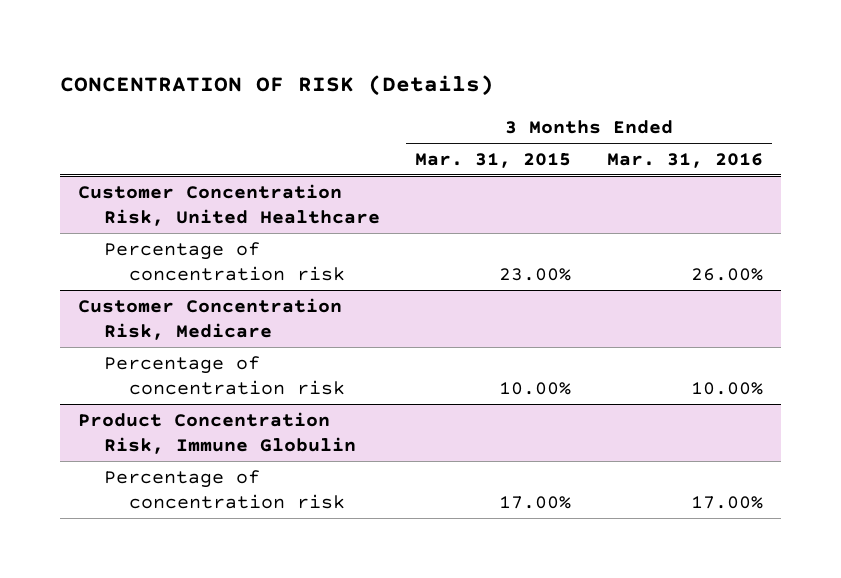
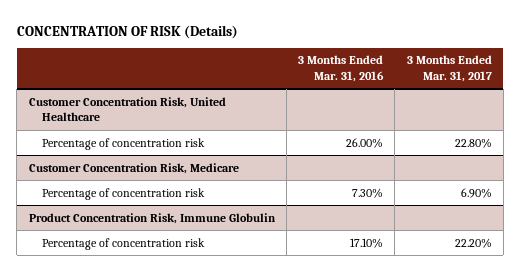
- | 3 Months Ended Mar. 31, 2015 | 3 Months Ended Mar. 31, 2016
+ | 3 Months Ended Mar. 31, 2016 | 3 Months Ended Mar. 31, 2017
@ Customer Concentration Risk, Medicare
- Percentage of concentration risk | 10.00% | 10.00%
+ Percentage of concentration risk | 7.30% | 6.90%
@ Product Concentration Risk, Immune Globulin
- Percentage of concentration risk | 17.00% | 17.00%
+ Percentage of concentration risk | 17.10% | 22.20%

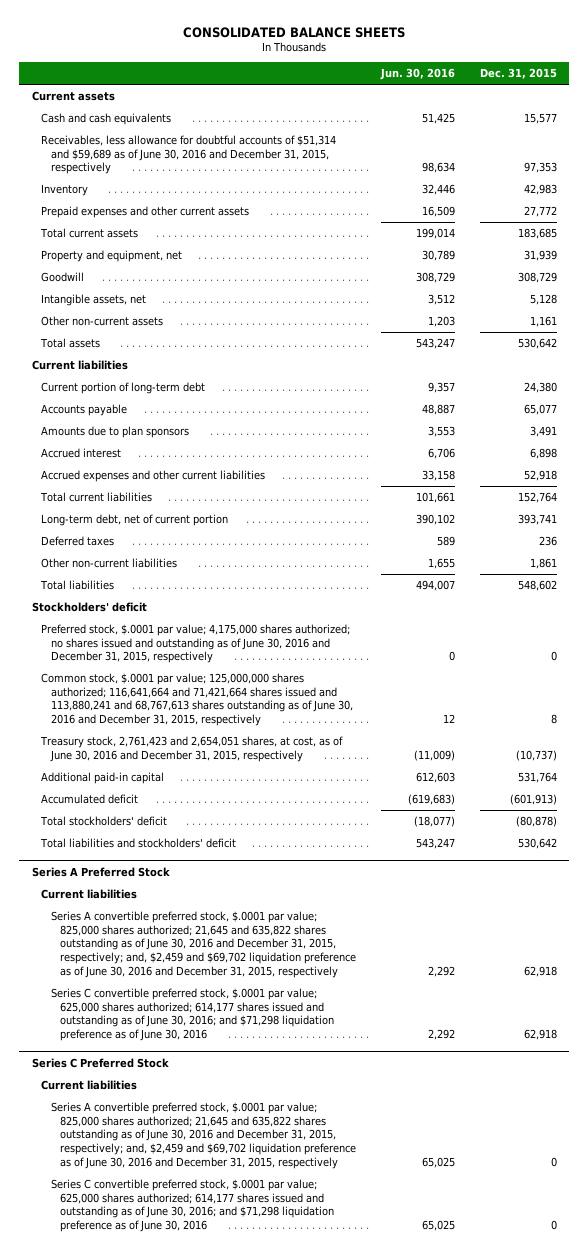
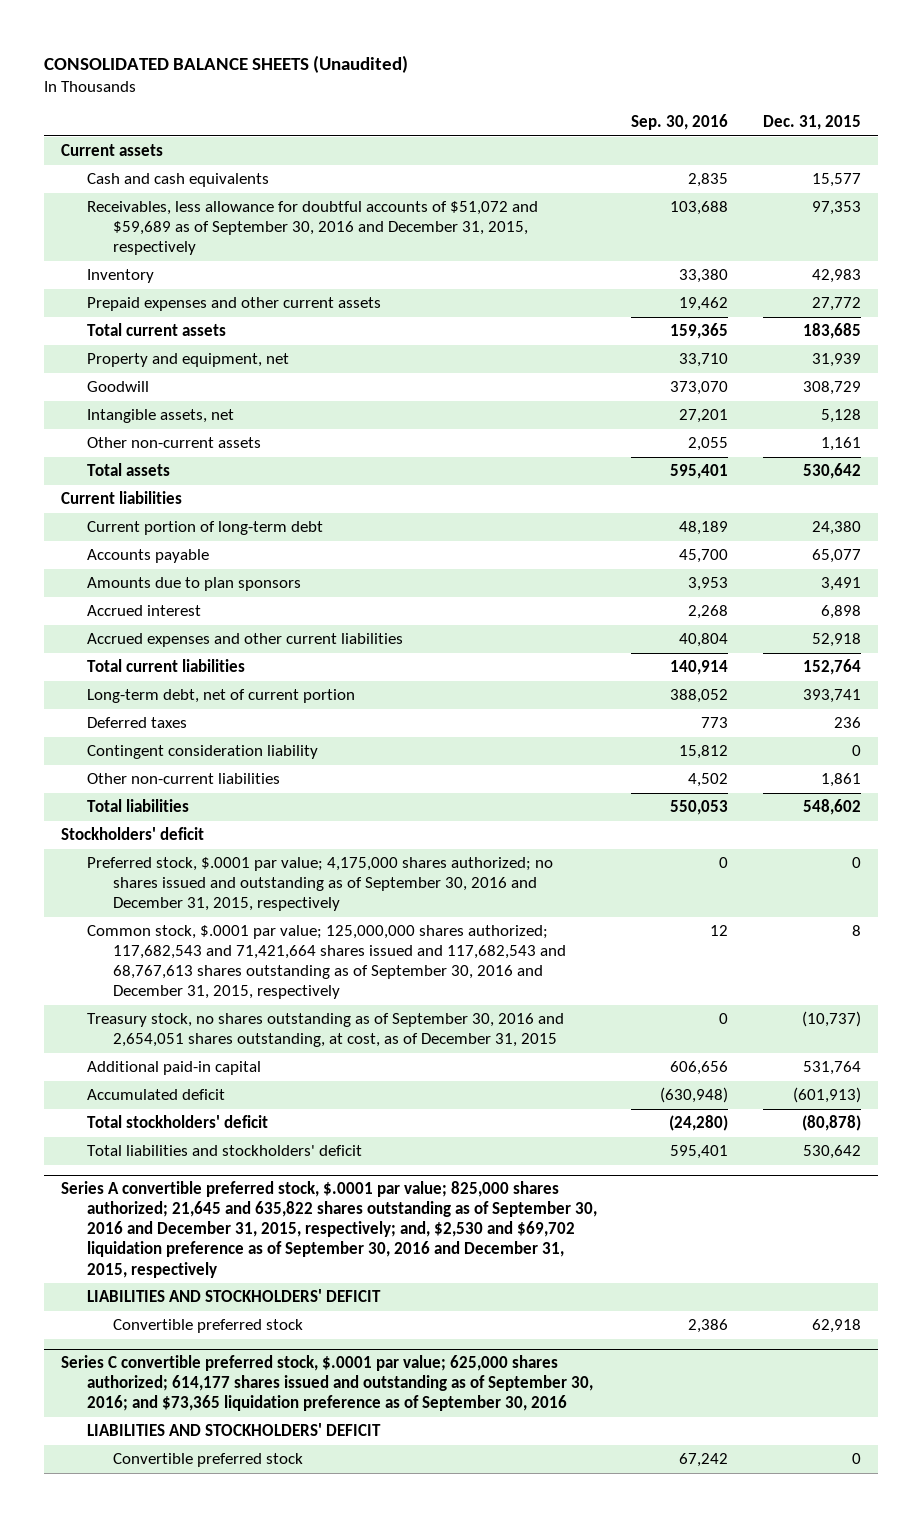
- CONSOLIDATED BALANCE SHEETS
+ CONSOLIDATED BALANCE SHEETS (Unaudited)
- | Jun. 30, 2016 | Dec. 31, 2015
+ | Sep. 30, 2016 | Dec. 31, 2015
- Receivables, less allowance for doubtful accounts of $51,314 and $59,689 as of June 30, 2016 and December 31, 2015, respectively | 98,634 | 97,353
+ Receivables, less allowance for doubtful accounts of $51,072 and $59,689 as of September 30, 2016 and December 31, 2015, respectively | 103,688 | 97,353
+ Contingent consideration liability | 15,812 | 0
- Preferred stock, $.0001 par value; 4,175,000 shares authorized; no shares issued and outstanding as of June 30, 2016 and December 31, 2015, respectively | 0 | 0
- Common stock, $.0001 par value; 125,000,000 shares authorized; 116,641,664 and 71,421,664 shares issued and 113,880,241 and 68,767,613 shares outstanding as of June 30, 2016 and December 31, 2015, respectively | 12 | 8
- Treasury stock, 2,761,423 and 2,654,051 shares, at cost, as of June 30, 2016 and December 31, 2015, respectively | (11,009) | (10,737)
+ Preferred stock, $.0001 par value; 4,175,000 shares authorized; no shares issued and outstanding as of September 30, 2016 and December 31, 2015, respectively | 0 | 0
+ Common stock, $.0001 par value; 125,000,000 shares authorized; 117,682,543 and 71,421,664 shares issued and 117,682,543 and 68,767,613 shares outstanding as of September 30, 2016 and December 31, 2015, respectively | 12 | 8
+ Treasury stock, no shares outstanding as of September 30, 2016 and 2,654,051 shares outstanding, at cost, as of December 31, 2015 | 0 | (10,737)
- Series A Preferred Stock
- Current liabilities
- Series A convertible preferred stock, $.0001 par value; 825,000 shares authorized; 21,645 and 635,822 shares outstanding as of June 30, 2016 and December 31, 2015, respectively; and, $2,459 and $69,702 liquidation preference as of June 30, 2016 and December 31, 2015, respectively | 2,292 | 62,918
- Series C convertible preferred stock, $.0001 par value; 625,000 shares authorized; 614,177 shares issued and outstanding as of June 30, 2016; and $71,298 liquidation preference as of June 30, 2016 | 2,292 | 62,918
- Series C Preferred Stock
- Current liabilities
- Series A convertible preferred stock, $.0001 par value; 825,000 shares authorized; 21,645 and 635,822 shares outstanding as of June 30, 2016 and December 31, 2015, respectively; and, $2,459 and $69,702 liquidation preference as of June 30, 2016 and December 31, 2015, respectively | 65,025 | 0
- Series C convertible preferred stock, $.0001 par value; 625,000 shares authorized; 614,177 shares issued and outstanding as of June 30, 2016; and $71,298 liquidation preference as of June 30, 2016 | 65,025 | 0
+ Series A convertible preferred stock, $.0001 par value; 825,000 shares authorized; 21,645 and 635,822 shares outstanding as of September 30, 2016 and December 31, 2015, respectively; and, $2,530 and $69,702 liquidation preference as of September 30, 2016 and December 31, 2015, respectively
+ LIABILITIES AND STOCKHOLDERS' DEFICIT
+ Convertible preferred stock | 2,386 | 62,918
+ Series C convertible preferred stock, $.0001 par value; 625,000 shares authorized; 614,177 shares issued and outstanding as of September 30, 2016; and $73,365 liquidation preference as of September 30, 2016
+ LIABILITIES AND STOCKHOLDERS' DEFICIT
+ Convertible preferred stock | 67,242 | 0

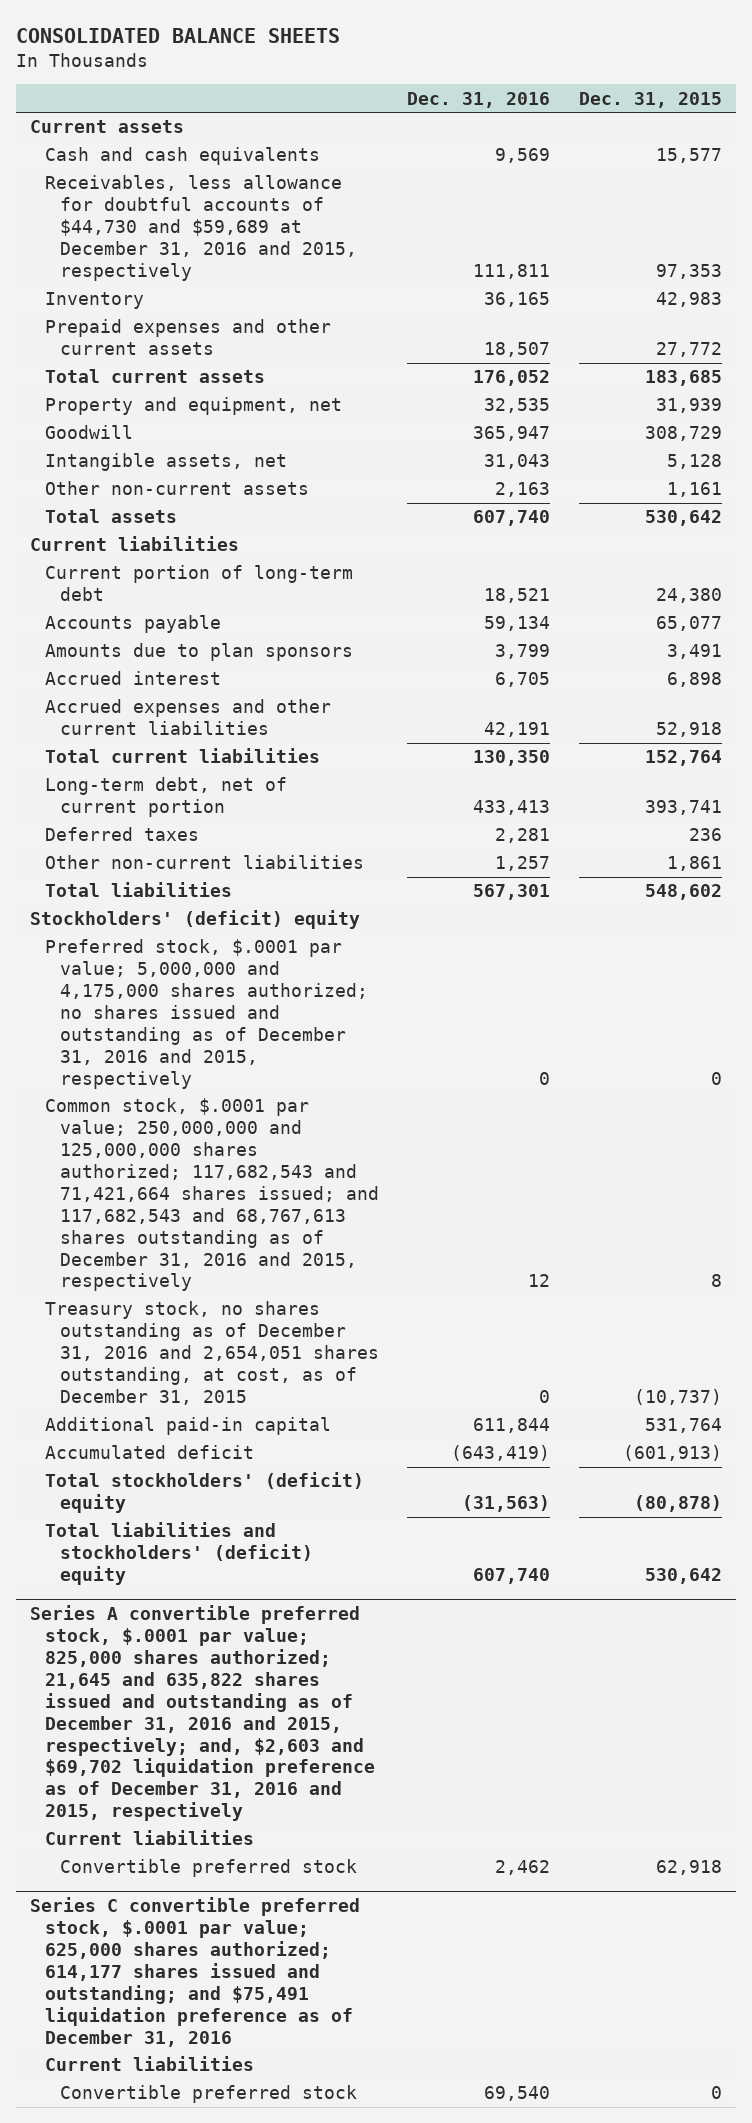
- CONSOLIDATED BALANCE SHEETS (Unaudited)
+ CONSOLIDATED BALANCE SHEETS
- | Sep. 30, 2016 | Dec. 31, 2015
+ | Dec. 31, 2016 | Dec. 31, 2015
- Receivables, less allowance for doubtful accounts of $51,072 and $59,689 as of September 30, 2016 and December 31, 2015, respectively | 103,688 | 97,353
+ Receivables, less allowance for doubtful accounts of $44,730 and $59,689 at December 31, 2016 and 2015, respectively | 111,811 | 97,353
- Contingent consideration liability | 15,812 | 0
- Stockholders' deficit
- Preferred stock, $.0001 par value; 4,175,000 shares authorized; no shares issued and outstanding as of September 30, 2016 and December 31, 2015, respectively | 0 | 0
- Common stock, $.0001 par value; 125,000,000 shares authorized; 117,682,543 and 71,421,664 shares issued and 117,682,543 and 68,767,613 shares outstanding as of September 30, 2016 and December 31, 2015, respectively | 12 | 8
- Treasury stock, no shares outstanding as of September 30, 2016 and 2,654,051 shares outstanding, at cost, as of December 31, 2015 | 0 | (10,737)
+ Stockholders' (deficit) equity
+ Preferred stock, $.0001 par value; 5,000,000 and 4,175,000 shares authorized; no shares issued and outstanding as of December 31, 2016 and 2015, respectively | 0 | 0
+ Common stock, $.0001 par value; 250,000,000 and 125,000,000 shares authorized; 117,682,543 and 71,421,664 shares issued; and 117,682,543 and 68,767,613 shares outstanding as of December 31, 2016 and 2015, respectively | 12 | 8
+ Treasury stock, no shares outstanding as of December 31, 2016 and 2,654,051 shares outstanding, at cost, as of December 31, 2015 | 0 | (10,737)
- Total stockholders' deficit | (24,280) | (80,878)
- Total liabilities and stockholders' deficit | 595,401 | 530,642
- Series A convertible preferred stock, $.0001 par value; 825,000 shares authorized; 21,645 and 635,822 shares outstanding as of September 30, 2016 and December 31, 2015, respectively; and, $2,530 and $69,702 liquidation preference as of September 30, 2016 and December 31, 2015, respectively
- LIABILITIES AND STOCKHOLDERS' DEFICIT
+ Total stockholders' (deficit) equity | (31,563) | (80,878)
+ Total liabilities and stockholders' (deficit) equity | 607,740 | 530,642
+ Series A convertible preferred stock, $.0001 par value; 825,000 shares authorized; 21,645 and 635,822 shares issued and outstanding as of December 31, 2016 and 2015, respectively; and, $2,603 and $69,702 liquidation preference as of December 31, 2016 and 2015, respectively
+ Current liabilities
- Series C convertible preferred stock, $.0001 par value; 625,000 shares authorized; 614,177 shares issued and outstanding as of September 30, 2016; and $73,365 liquidation preference as of September 30, 2016
- LIABILITIES AND STOCKHOLDERS' DEFICIT
+ Series C convertible preferred stock, $.0001 par value; 625,000 shares authorized; 614,177 shares issued and outstanding; and $75,491 liquidation preference as of December 31, 2016
+ Current liabilities

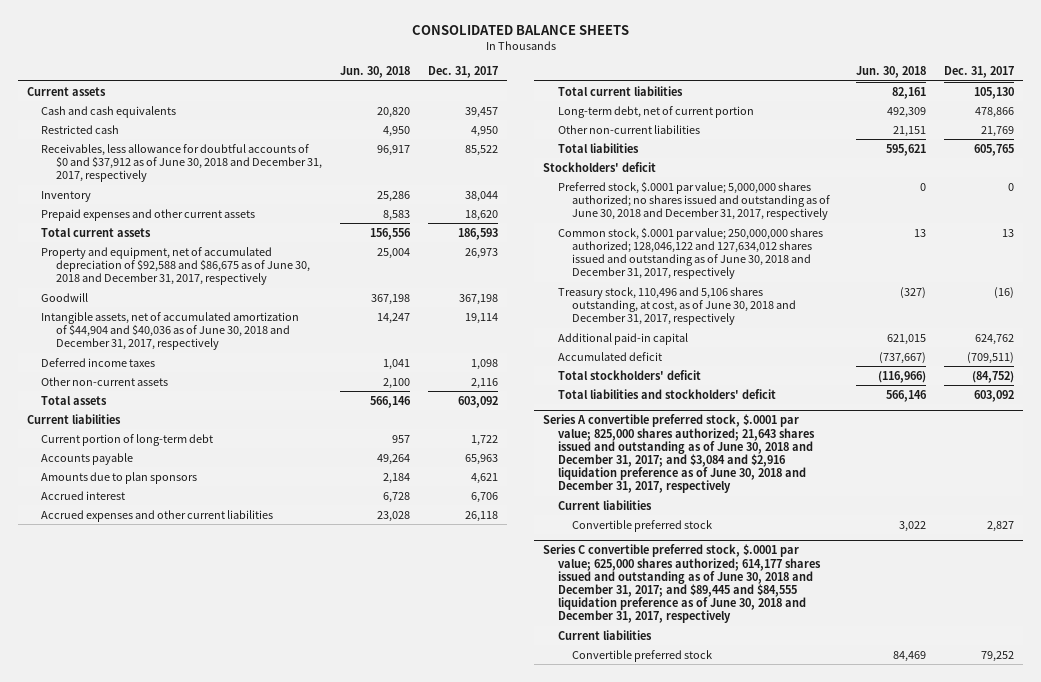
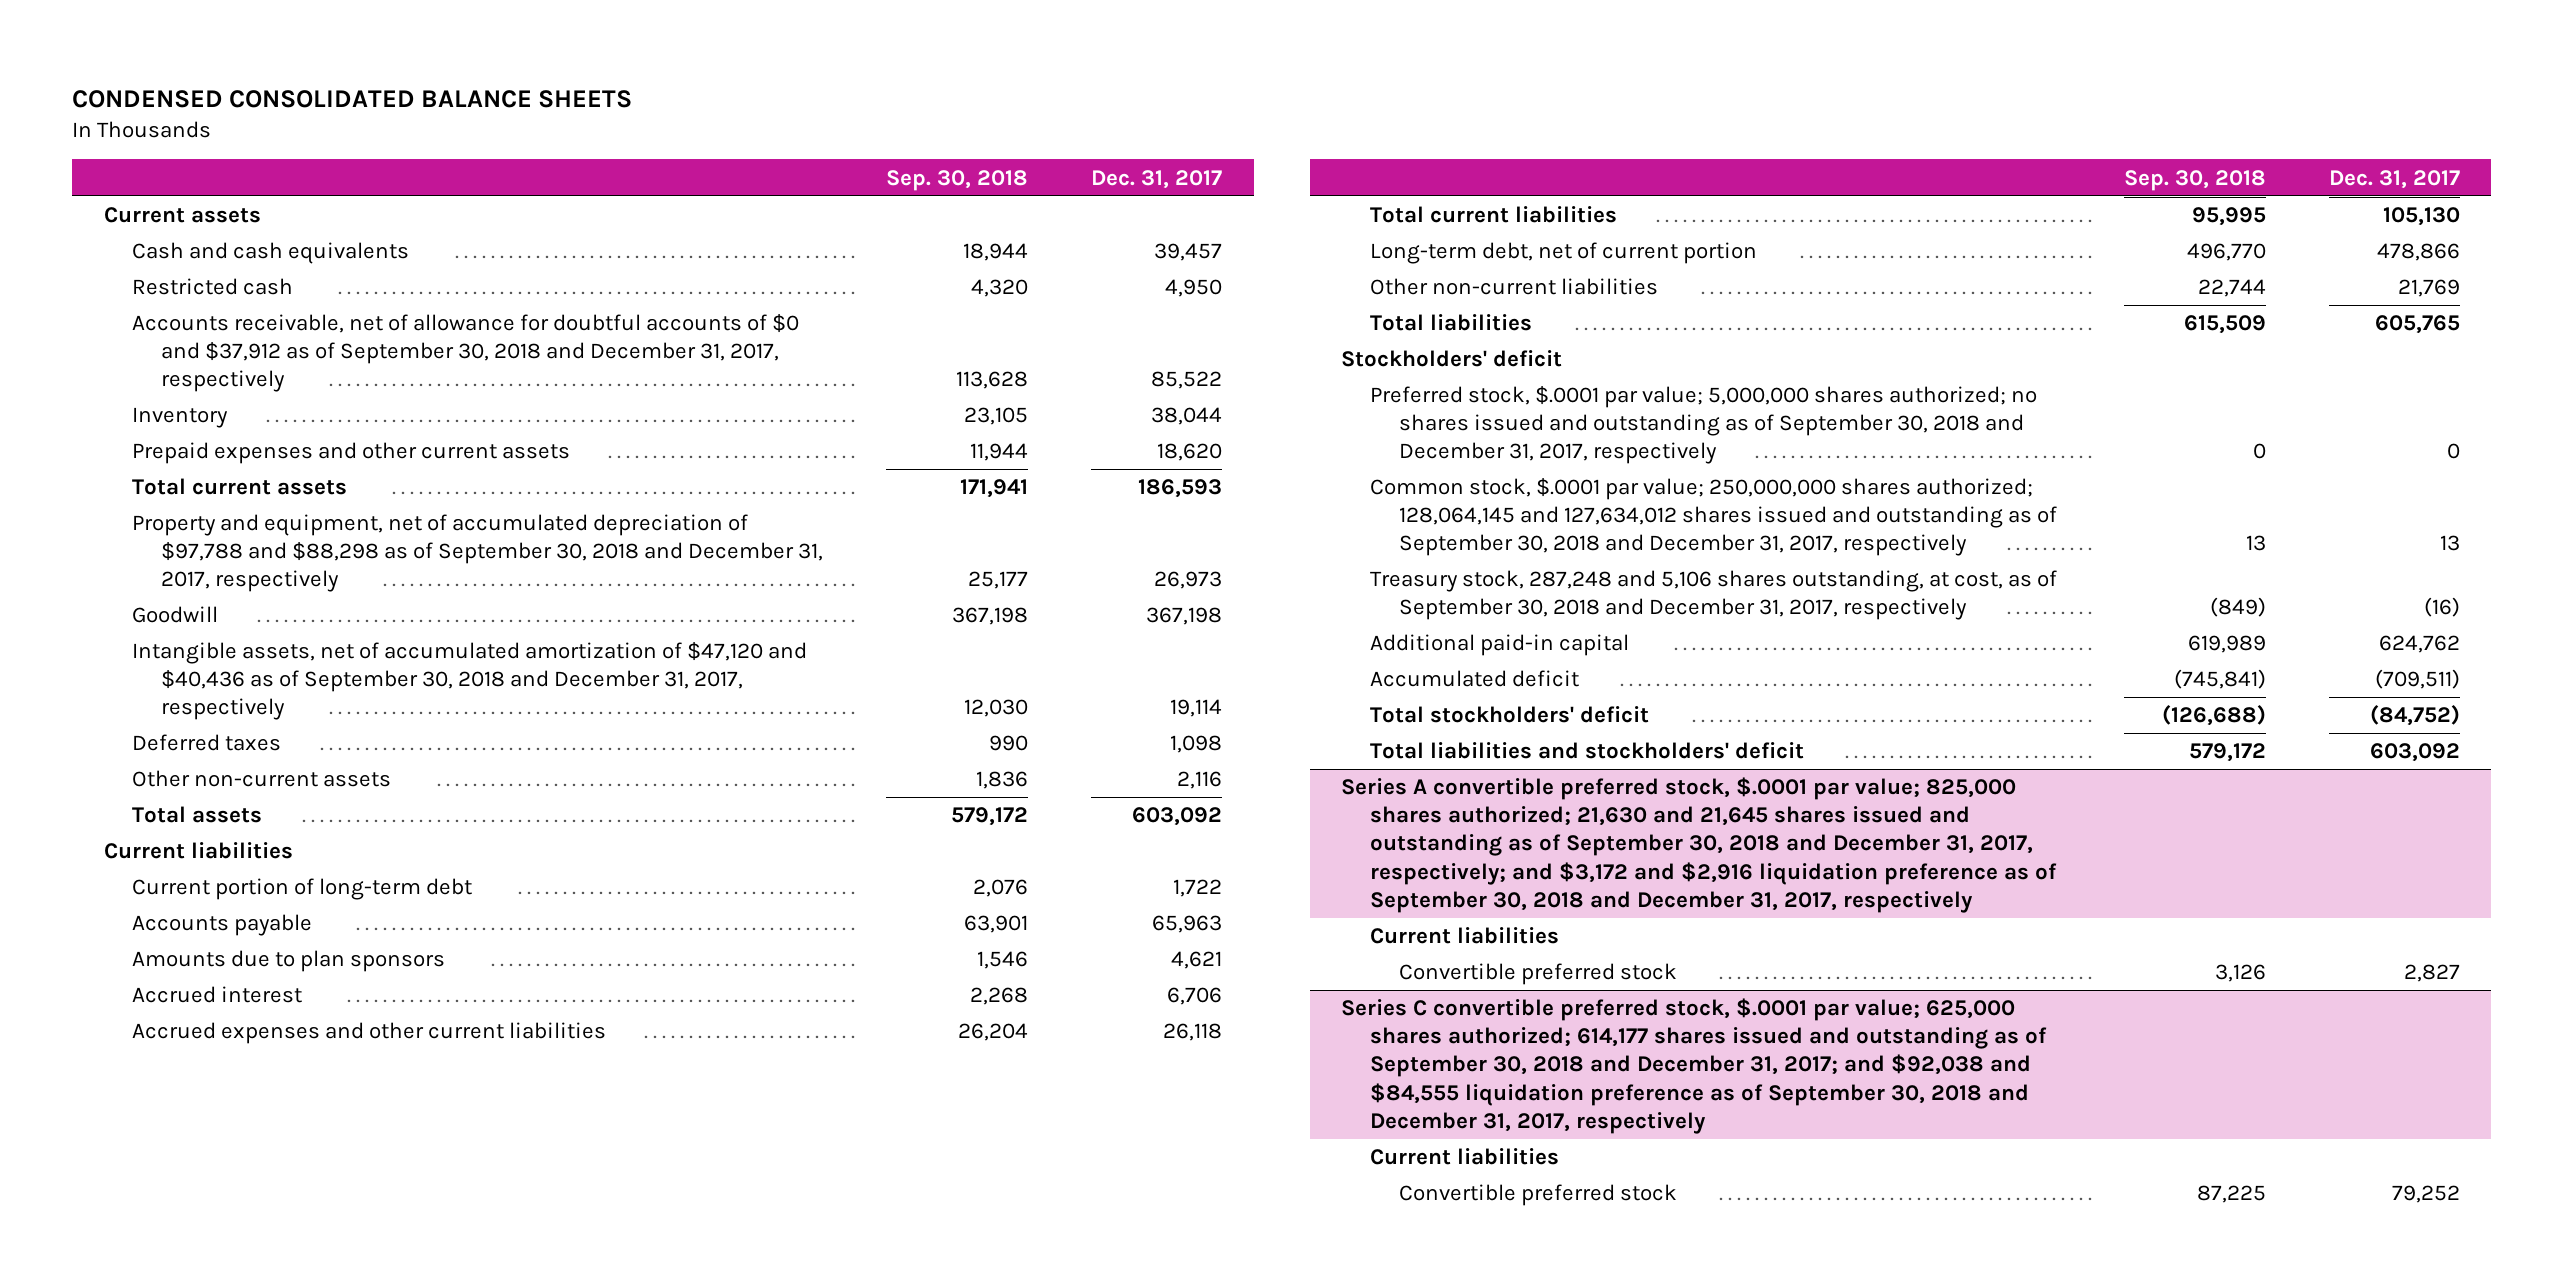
- CONSOLIDATED BALANCE SHEETS
+ CONDENSED CONSOLIDATED BALANCE SHEETS
- | Jun. 30, 2018 | Dec. 31, 2017
+ | Sep. 30, 2018 | Dec. 31, 2017
- Receivables, less allowance for doubtful accounts of $0 and $37,912 as of June 30, 2018 and December 31, 2017, respectively | 96,917 | 85,522
+ Accounts receivable, net of allowance for doubtful accounts of $0 and $37,912 as of September 30, 2018 and December 31, 2017, respectively | 113,628 | 85,522
- Property and equipment, net of accumulated depreciation of $92,588 and $86,675 as of June 30, 2018 and December 31, 2017, respectively | 25,004 | 26,973
+ Property and equipment, net of accumulated depreciation of $97,788 and $88,298 as of September 30, 2018 and December 31, 2017, respectively | 25,177 | 26,973
- Intangible assets, net of accumulated amortization of $44,904 and $40,036 as of June 30, 2018 and December 31, 2017, respectively | 14,247 | 19,114
- Deferred income taxes | 1,041 | 1,098
+ Intangible assets, net of accumulated amortization of $47,120 and $40,436 as of September 30, 2018 and December 31, 2017, respectively | 12,030 | 19,114
+ Deferred taxes | 990 | 1,098
- Preferred stock, $.0001 par value; 5,000,000 shares authorized; no shares issued and outstanding as of June 30, 2018 and December 31, 2017, respectively | 0 | 0
- Common stock, $.0001 par value; 250,000,000 shares authorized; 128,046,122 and 127,634,012 shares issued and outstanding as of June 30, 2018 and December 31, 2017, respectively | 13 | 13
- Treasury stock, 110,496 and 5,106 shares outstanding, at cost, as of June 30, 2018 and December 31, 2017, respectively | (327) | (16)
+ Preferred stock, $.0001 par value; 5,000,000 shares authorized; no shares issued and outstanding as of September 30, 2018 and December 31, 2017, respectively | 0 | 0
+ Common stock, $.0001 par value; 250,000,000 shares authorized; 128,064,145 and 127,634,012 shares issued and outstanding as of September 30, 2018 and December 31, 2017, respectively | 13 | 13
+ Treasury stock, 287,248 and 5,106 shares outstanding, at cost, as of September 30, 2018 and December 31, 2017, respectively | (849) | (16)
- Series A convertible preferred stock, $.0001 par value; 825,000 shares authorized; 21,643 shares issued and outstanding as of June 30, 2018 and December 31, 2017; and $3,084 and $2,916 liquidation preference as of June 30, 2018 and December 31, 2017, respectively
+ Series A convertible preferred stock, $.0001 par value; 825,000 shares authorized; 21,630 and 21,645 shares issued and outstanding as of September 30, 2018 and December 31, 2017, respectively; and $3,172 and $2,916 liquidation preference as of September 30, 2018 and December 31, 2017, respectively
- Series C convertible preferred stock, $.0001 par value; 625,000 shares authorized; 614,177 shares issued and outstanding as of June 30, 2018 and December 31, 2017; and $89,445 and $84,555 liquidation preference as of June 30, 2018 and December 31, 2017, respectively
+ Series C convertible preferred stock, $.0001 par value; 625,000 shares authorized; 614,177 shares issued and outstanding as of September 30, 2018 and December 31, 2017; and $92,038 and $84,555 liquidation preference as of September 30, 2018 and December 31, 2017, respectively

